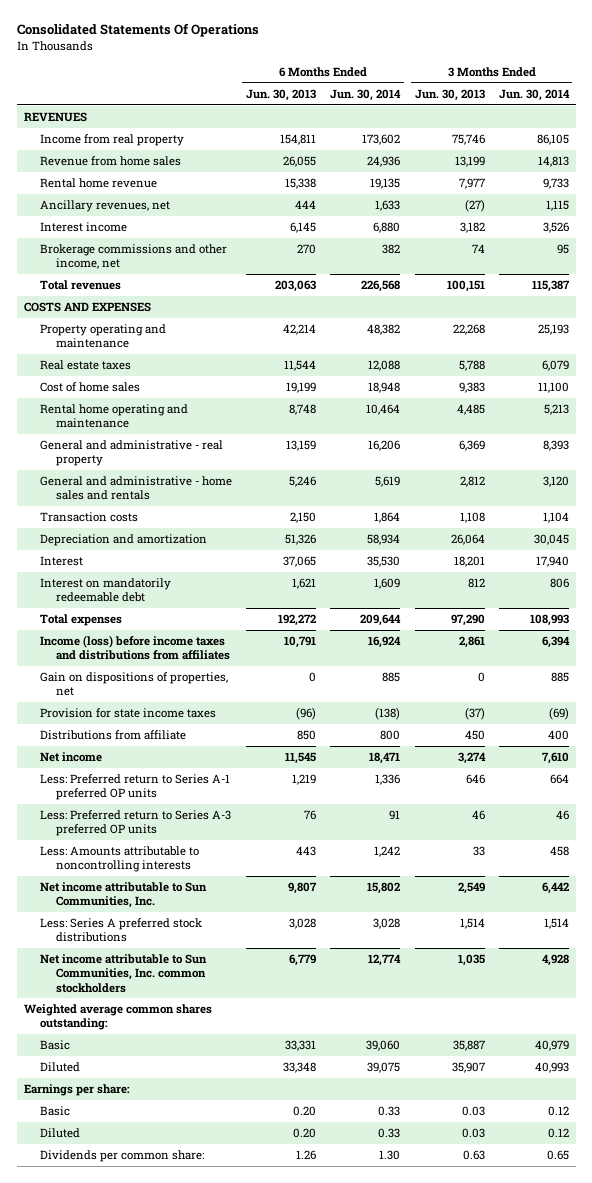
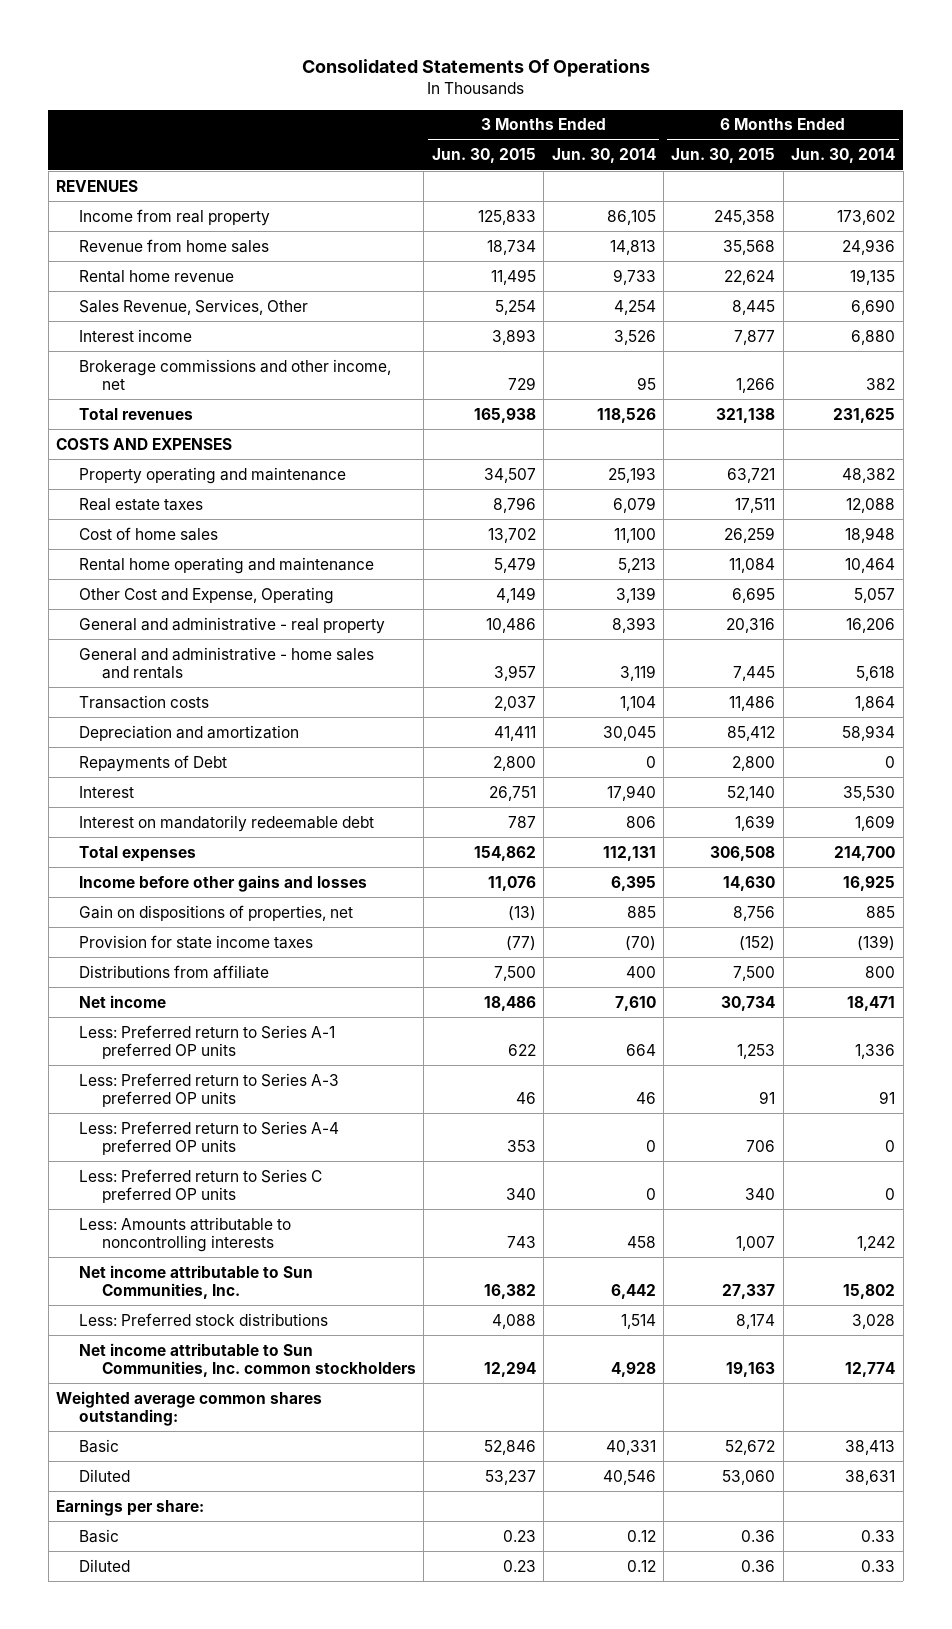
- | 6 Months Ended Jun. 30, 2013 | 6 Months Ended Jun. 30, 2014 | 3 Months Ended Jun. 30, 2013 | 3 Months Ended Jun. 30, 2014
+ | 3 Months Ended Jun. 30, 2015 | 3 Months Ended Jun. 30, 2014 | 6 Months Ended Jun. 30, 2015 | 6 Months Ended Jun. 30, 2014
- Ancillary revenues, net | 444 | 1,633 | (27) | 1,115
+ Sales Revenue, Services, Other | 5,254 | 4,254 | 8,445 | 6,690
- Total revenues | 203,063 | 226,568 | 100,151 | 115,387
+ Total revenues | 165,938 | 118,526 | 321,138 | 231,625
+ Other Cost and Expense, Operating | 4,149 | 3,139 | 6,695 | 5,057
- General and administrative - home sales and rentals | 5,246 | 5,619 | 2,812 | 3,120
+ General and administrative - home sales and rentals | 3,957 | 3,119 | 7,445 | 5,618
+ Repayments of Debt | 2,800 | 0 | 2,800 | 0
- Total expenses | 192,272 | 209,644 | 97,290 | 108,993
- Income (loss) before income taxes and distributions from affiliates | 10,791 | 16,924 | 2,861 | 6,394
+ Total expenses | 154,862 | 112,131 | 306,508 | 214,700
+ Income before other gains and losses | 11,076 | 6,395 | 14,630 | 16,925
- Provision for state income taxes | (96) | (138) | (37) | (69)
+ Provision for state income taxes | (77) | (70) | (152) | (139)
+ Less: Preferred return to Series A-4 preferred OP units | 353 | 0 | 706 | 0
+ Less: Preferred return to Series C preferred OP units | 340 | 0 | 340 | 0
- Less: Series A preferred stock distributions | 3,028 | 3,028 | 1,514 | 1,514
+ Less: Preferred stock distributions | 4,088 | 1,514 | 8,174 | 3,028
- Basic | 33,331 | 39,060 | 35,887 | 40,979
- Diluted | 33,348 | 39,075 | 35,907 | 40,993
+ Basic | 52,846 | 40,331 | 52,672 | 38,413
+ Diluted | 53,237 | 40,546 | 53,060 | 38,631
- Dividends per common share: | 1.26 | 1.30 | 0.63 | 0.65

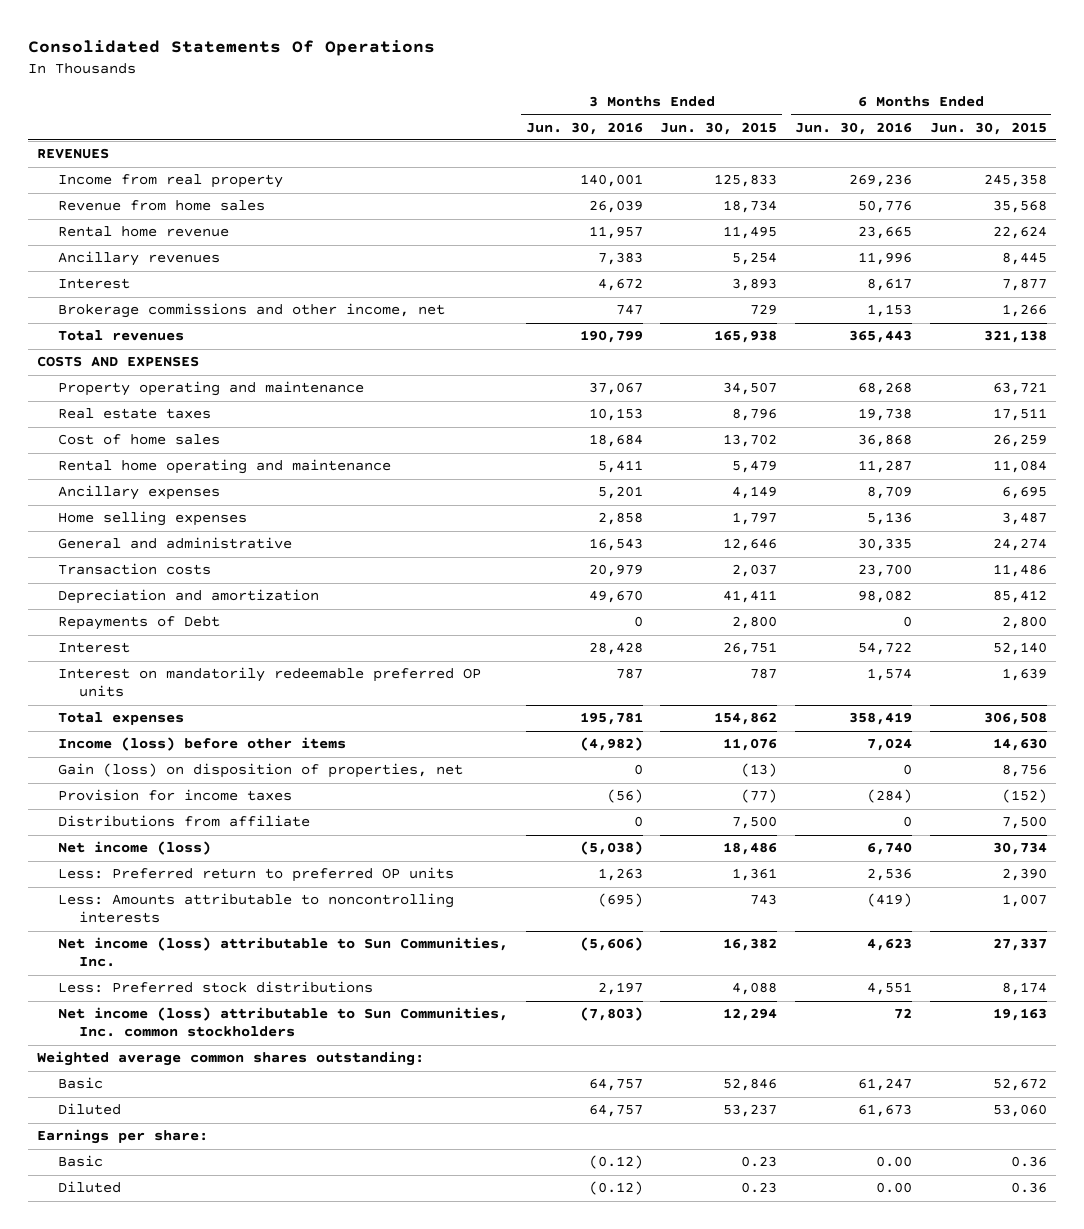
- | 3 Months Ended Jun. 30, 2015 | 3 Months Ended Jun. 30, 2014 | 6 Months Ended Jun. 30, 2015 | 6 Months Ended Jun. 30, 2014
+ | 3 Months Ended Jun. 30, 2016 | 3 Months Ended Jun. 30, 2015 | 6 Months Ended Jun. 30, 2016 | 6 Months Ended Jun. 30, 2015
- Sales Revenue, Services, Other | 5,254 | 4,254 | 8,445 | 6,690
- Interest income | 3,893 | 3,526 | 7,877 | 6,880
+ Ancillary revenues | 7,383 | 5,254 | 11,996 | 8,445
+ Interest | 4,672 | 3,893 | 8,617 | 7,877
- Other Cost and Expense, Operating | 4,149 | 3,139 | 6,695 | 5,057
- General and administrative - real property | 10,486 | 8,393 | 20,316 | 16,206
- General and administrative - home sales and rentals | 3,957 | 3,119 | 7,445 | 5,618
+ Ancillary expenses | 5,201 | 4,149 | 8,709 | 6,695
+ Home selling expenses | 2,858 | 1,797 | 5,136 | 3,487
+ General and administrative | 16,543 | 12,646 | 30,335 | 24,274
- Interest on mandatorily redeemable debt | 787 | 806 | 1,639 | 1,609
+ Interest on mandatorily redeemable preferred OP units | 787 | 787 | 1,574 | 1,639
- Income before other gains and losses | 11,076 | 6,395 | 14,630 | 16,925
- Gain on dispositions of properties, net | (13) | 885 | 8,756 | 885
- Provision for state income taxes | (77) | (70) | (152) | (139)
+ Income (loss) before other items | (4,982) | 11,076 | 7,024 | 14,630
+ Gain (loss) on disposition of properties, net | 0 | (13) | 0 | 8,756
+ Provision for income taxes | (56) | (77) | (284) | (152)
- Net income | 18,486 | 7,610 | 30,734 | 18,471
- Less: Preferred return to Series A-1 preferred OP units | 622 | 664 | 1,253 | 1,336
- Less: Preferred return to Series A-3 preferred OP units | 46 | 46 | 91 | 91
- Less: Preferred return to Series A-4 preferred OP units | 353 | 0 | 706 | 0
- Less: Preferred return to Series C preferred OP units | 340 | 0 | 340 | 0
+ Net income (loss) | (5,038) | 18,486 | 6,740 | 30,734
+ Less: Preferred return to preferred OP units | 1,263 | 1,361 | 2,536 | 2,390
- Net income attributable to Sun Communities, Inc. | 16,382 | 6,442 | 27,337 | 15,802
+ Net income (loss) attributable to Sun Communities, Inc. | (5,606) | 16,382 | 4,623 | 27,337
- Net income attributable to Sun Communities, Inc. common stockholders | 12,294 | 4,928 | 19,163 | 12,774
+ Net income (loss) attributable to Sun Communities, Inc. common stockholders | (7,803) | 12,294 | 72 | 19,163

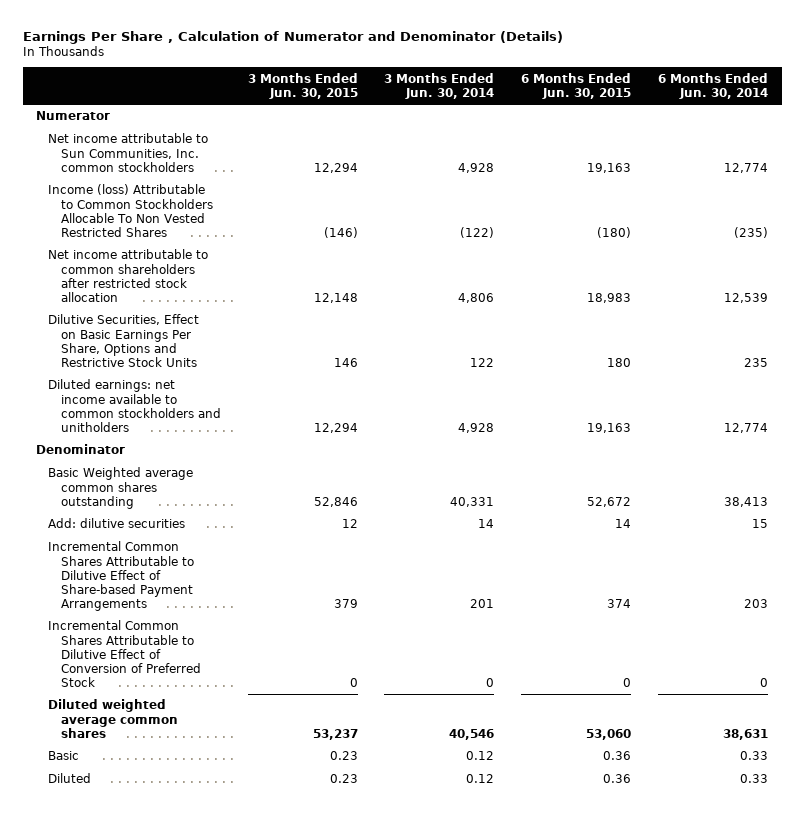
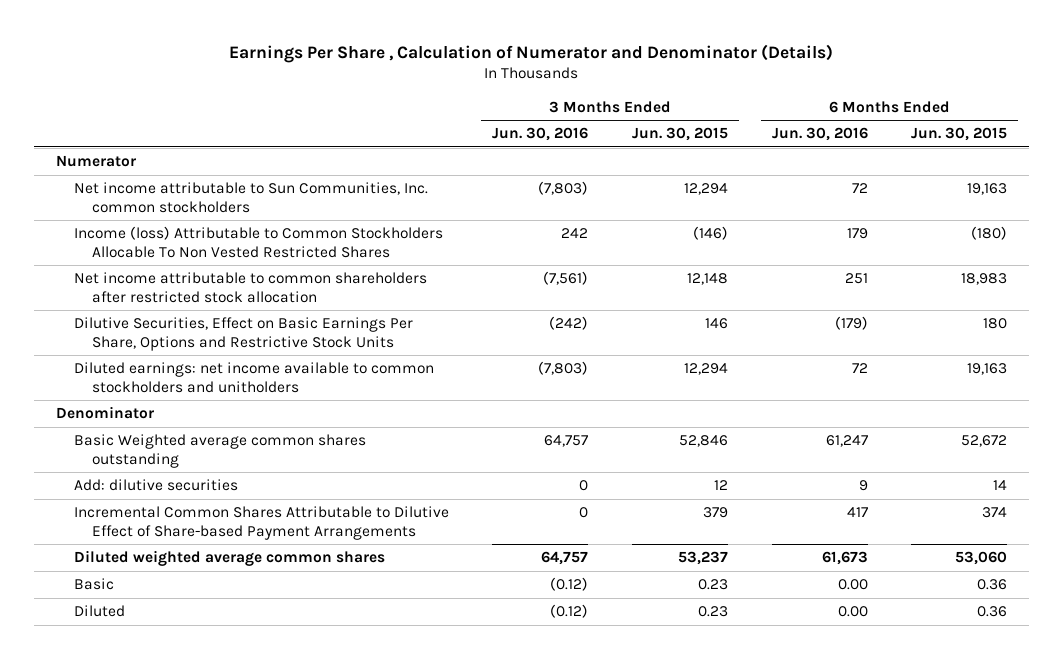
- | 3 Months Ended Jun. 30, 2015 | 3 Months Ended Jun. 30, 2014 | 6 Months Ended Jun. 30, 2015 | 6 Months Ended Jun. 30, 2014
+ | 3 Months Ended Jun. 30, 2016 | 3 Months Ended Jun. 30, 2015 | 6 Months Ended Jun. 30, 2016 | 6 Months Ended Jun. 30, 2015
- Incremental Common Shares Attributable to Dilutive Effect of Conversion of Preferred Stock | 0 | 0 | 0 | 0

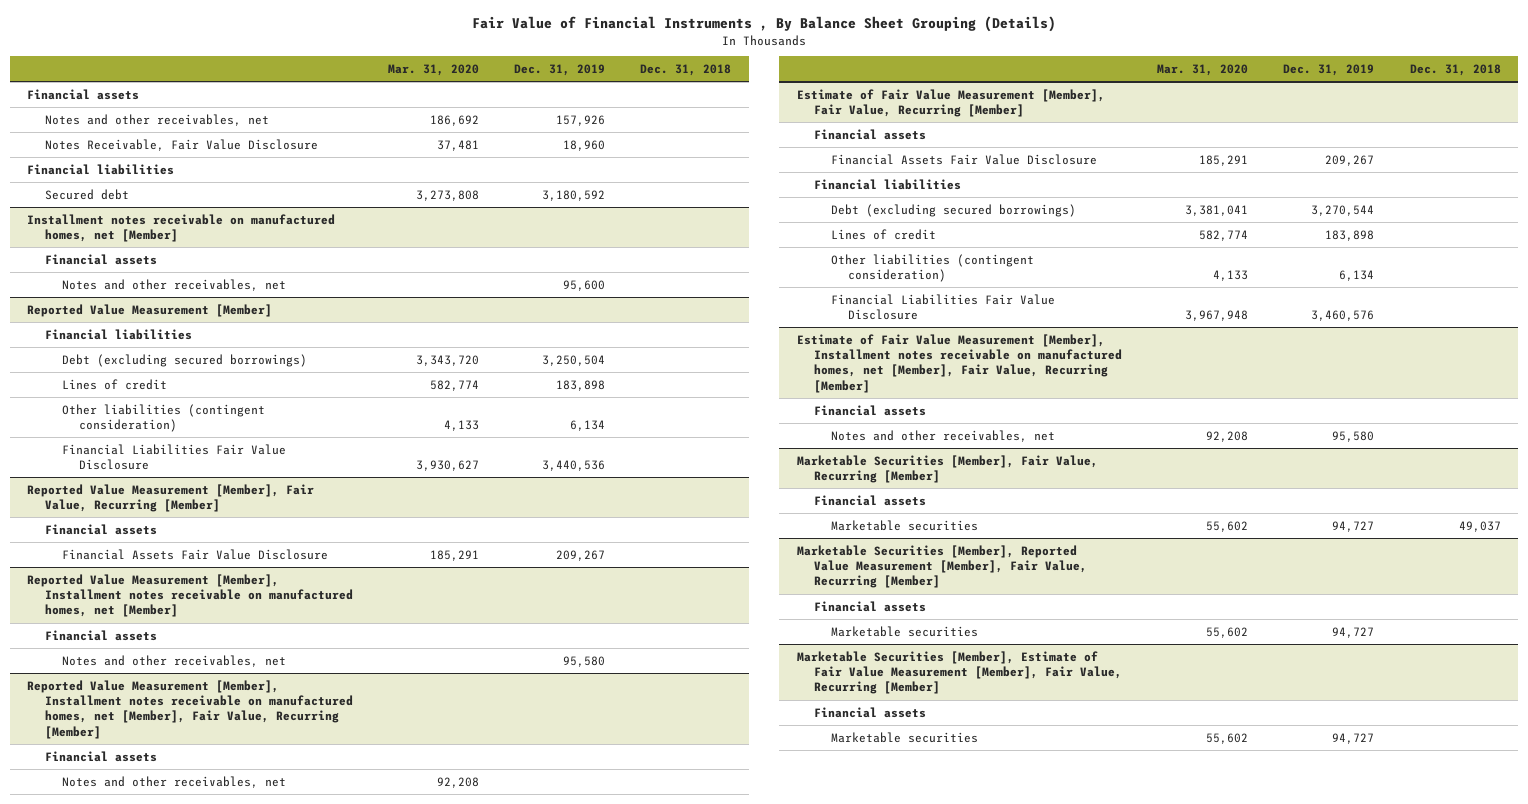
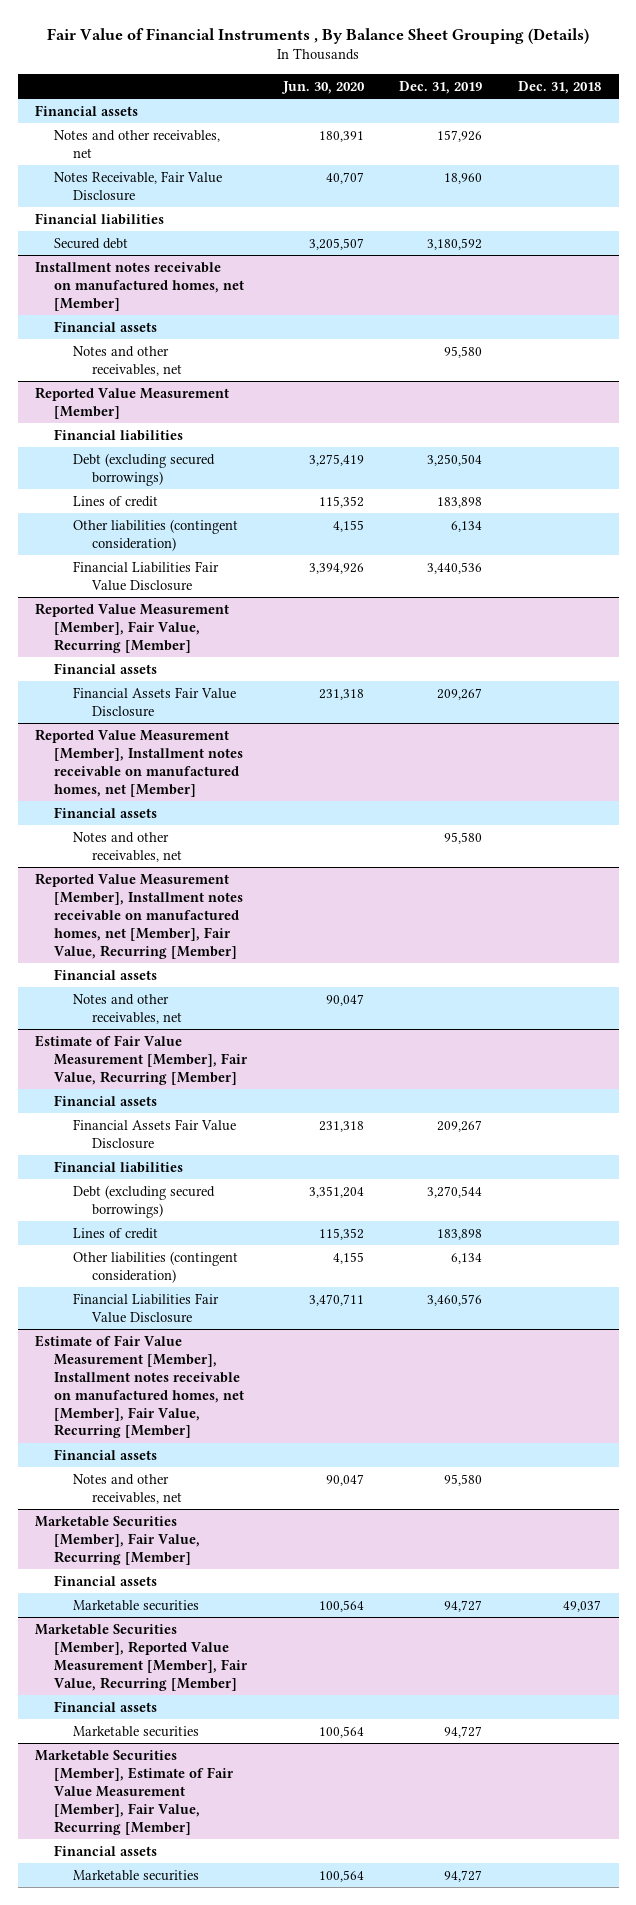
- | Mar. 31, 2020 | Dec. 31, 2019 | Dec. 31, 2018
+ | Jun. 30, 2020 | Dec. 31, 2019 | Dec. 31, 2018
@ Installment notes receivable on manufactured homes, net [Member]
- Notes and other receivables, net | | 95,600 |
+ Notes and other receivables, net | | 95,580 |

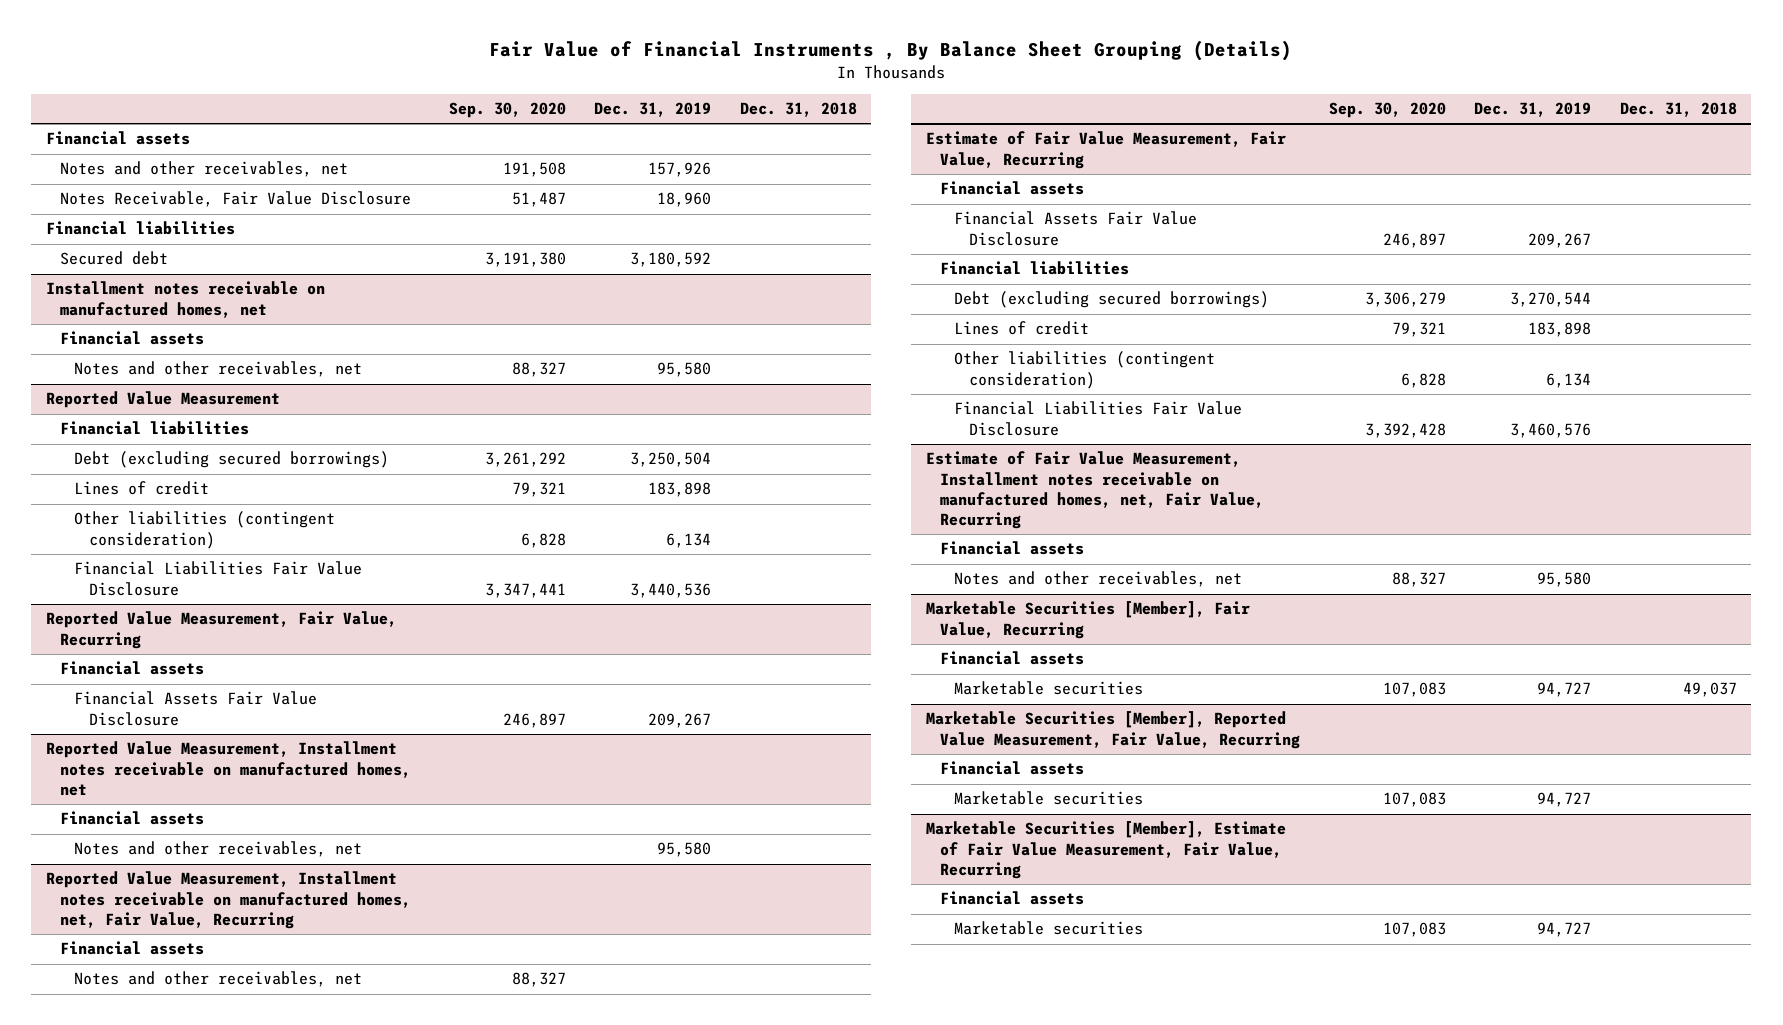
- | Jun. 30, 2020 | Dec. 31, 2019 | Dec. 31, 2018
+ | Sep. 30, 2020 | Dec. 31, 2019 | Dec. 31, 2018
- Installment notes receivable on manufactured homes, net [Member]
+ Installment notes receivable on manufactured homes, net
- Reported Value Measurement [Member]
+ Reported Value Measurement
- Reported Value Measurement [Member], Fair Value, Recurring [Member]
+ Reported Value Measurement, Fair Value, Recurring
- Reported Value Measurement [Member], Installment notes receivable on manufactured homes, net [Member]
+ Reported Value Measurement, Installment notes receivable on manufactured homes, net
- Reported Value Measurement [Member], Installment notes receivable on manufactured homes, net [Member], Fair Value, Recurring [Member]
+ Reported Value Measurement, Installment notes receivable on manufactured homes, net, Fair Value, Recurring
- Estimate of Fair Value Measurement [Member], Fair Value, Recurring [Member]
+ Estimate of Fair Value Measurement, Fair Value, Recurring
- Estimate of Fair Value Measurement [Member], Installment notes receivable on manufactured homes, net [Member], Fair Value, Recurring [Member]
+ Estimate of Fair Value Measurement, Installment notes receivable on manufactured homes, net, Fair Value, Recurring
- Marketable Securities [Member], Fair Value, Recurring [Member]
+ Marketable Securities [Member], Fair Value, Recurring
- Marketable Securities [Member], Reported Value Measurement [Member], Fair Value, Recurring [Member]
+ Marketable Securities [Member], Reported Value Measurement, Fair Value, Recurring
- Marketable Securities [Member], Estimate of Fair Value Measurement [Member], Fair Value, Recurring [Member]
+ Marketable Securities [Member], Estimate of Fair Value Measurement, Fair Value, Recurring

